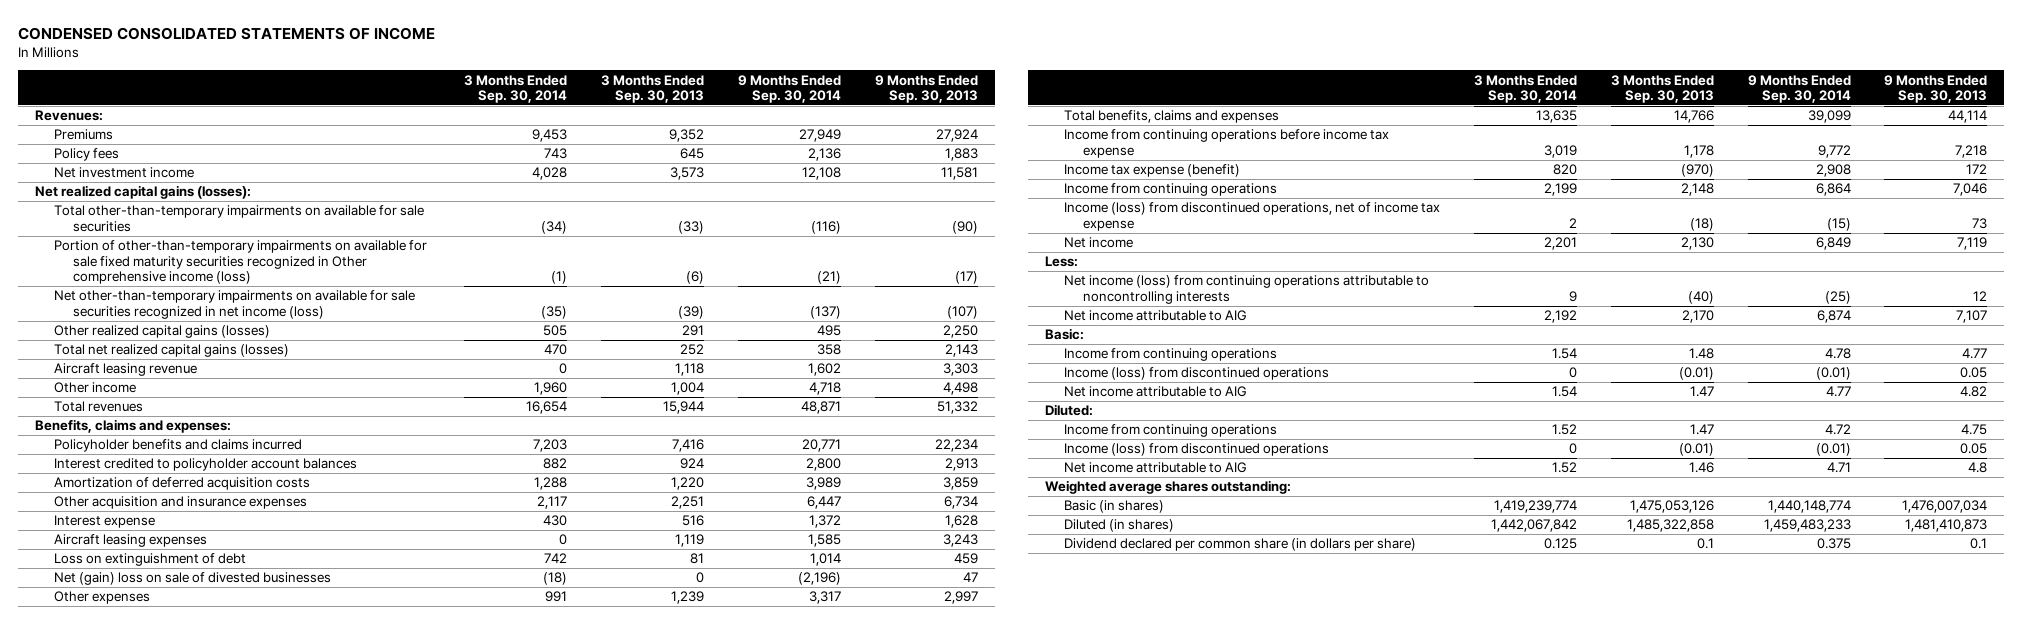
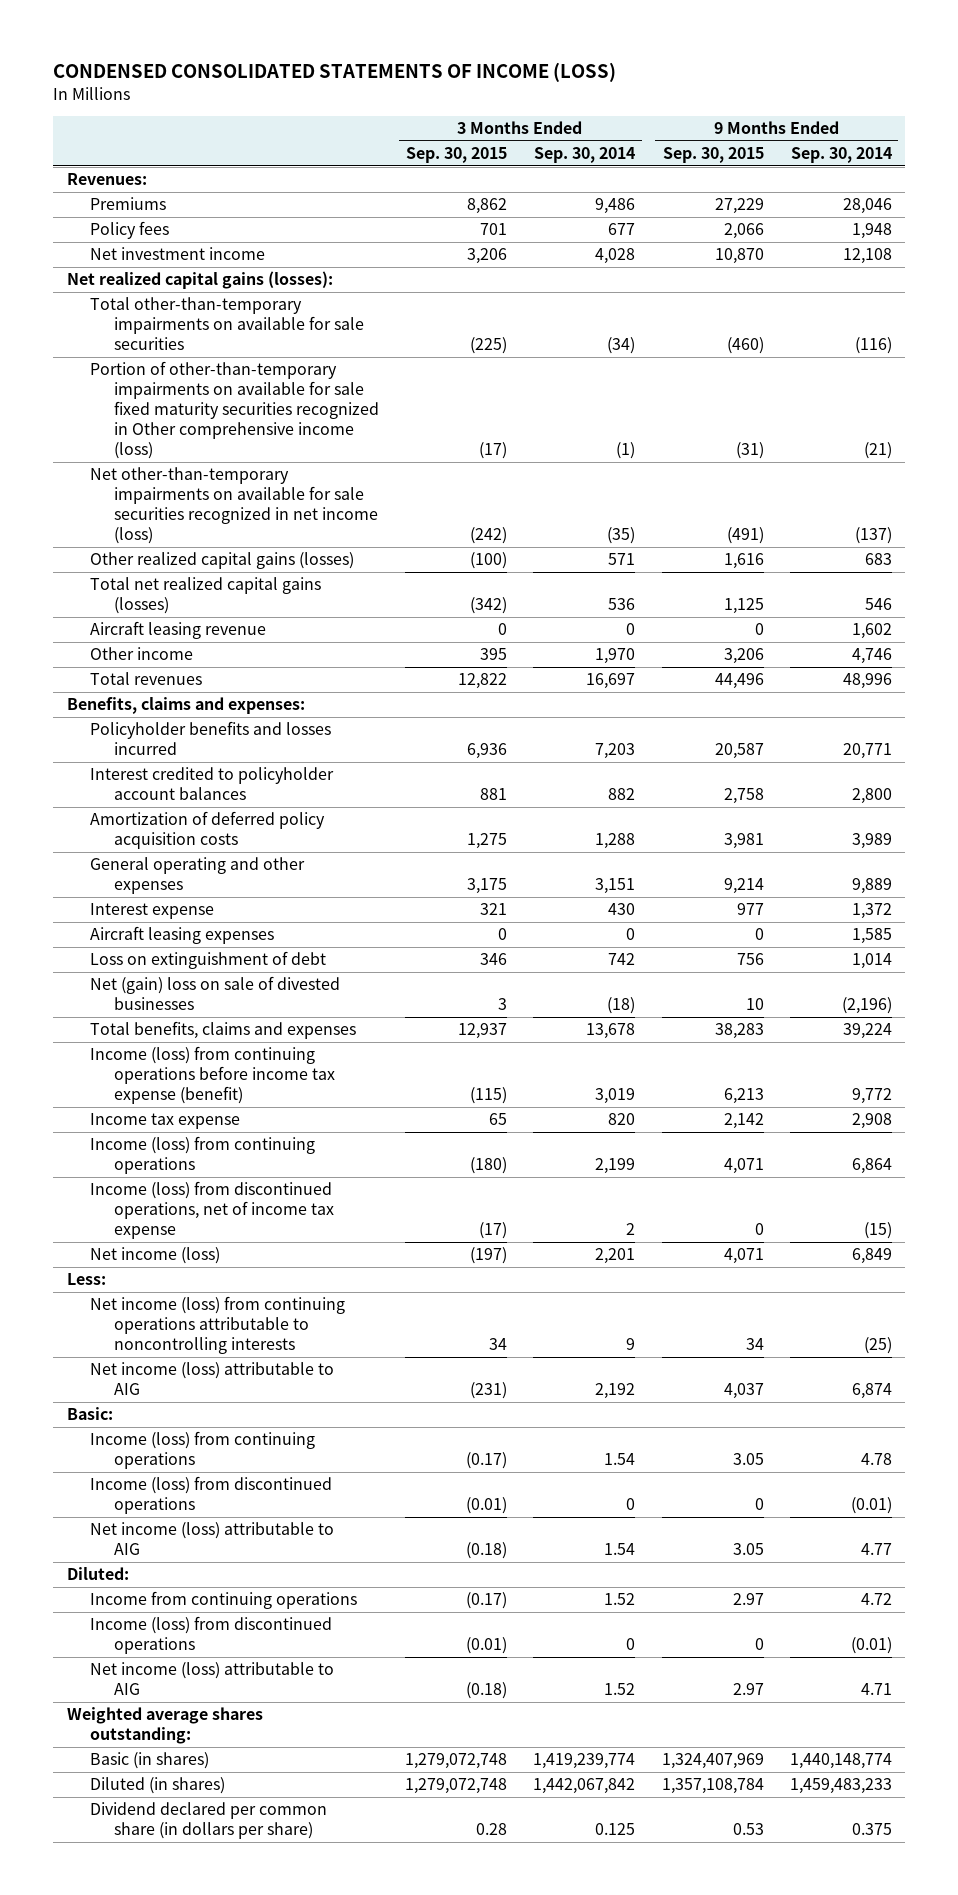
- CONDENSED CONSOLIDATED STATEMENTS OF INCOME
+ CONDENSED CONSOLIDATED STATEMENTS OF INCOME (LOSS)
- | 3 Months Ended Sep. 30, 2014 | 3 Months Ended Sep. 30, 2013 | 9 Months Ended Sep. 30, 2014 | 9 Months Ended Sep. 30, 2013
+ | 3 Months Ended Sep. 30, 2015 | 3 Months Ended Sep. 30, 2014 | 9 Months Ended Sep. 30, 2015 | 9 Months Ended Sep. 30, 2014
- Premiums | 9,453 | 9,352 | 27,949 | 27,924
- Policy fees | 743 | 645 | 2,136 | 1,883
+ Premiums | 8,862 | 9,486 | 27,229 | 28,046
+ Policy fees | 701 | 677 | 2,066 | 1,948
- Other realized capital gains (losses) | 505 | 291 | 495 | 2,250
- Total net realized capital gains (losses) | 470 | 252 | 358 | 2,143
+ Other realized capital gains (losses) | (100) | 571 | 1,616 | 683
+ Total net realized capital gains (losses) | (342) | 536 | 1,125 | 546
- Other income | 1,960 | 1,004 | 4,718 | 4,498
- Total revenues | 16,654 | 15,944 | 48,871 | 51,332
+ Other income | 395 | 1,970 | 3,206 | 4,746
+ Total revenues | 12,822 | 16,697 | 44,496 | 48,996
- Policyholder benefits and claims incurred | 7,203 | 7,416 | 20,771 | 22,234
+ Policyholder benefits and losses incurred | 6,936 | 7,203 | 20,587 | 20,771
- Amortization of deferred acquisition costs | 1,288 | 1,220 | 3,989 | 3,859
- Other acquisition and insurance expenses | 2,117 | 2,251 | 6,447 | 6,734
+ Amortization of deferred policy acquisition costs | 1,275 | 1,288 | 3,981 | 3,989
+ General operating and other expenses | 3,175 | 3,151 | 9,214 | 9,889
- Other expenses | 991 | 1,239 | 3,317 | 2,997
- Total benefits, claims and expenses | 13,635 | 14,766 | 39,099 | 44,114
- Income from continuing operations before income tax expense | 3,019 | 1,178 | 9,772 | 7,218
- Income tax expense (benefit) | 820 | (970) | 2,908 | 172
- Income from continuing operations | 2,199 | 2,148 | 6,864 | 7,046
+ Total benefits, claims and expenses | 12,937 | 13,678 | 38,283 | 39,224
+ Income (loss) from continuing operations before income tax expense (benefit) | (115) | 3,019 | 6,213 | 9,772
+ Income tax expense | 65 | 820 | 2,142 | 2,908
+ Income (loss) from continuing operations | (180) | 2,199 | 4,071 | 6,864
- Net income | 2,201 | 2,130 | 6,849 | 7,119
+ Net income (loss) | (197) | 2,201 | 4,071 | 6,849
- Net income attributable to AIG | 2,192 | 2,170 | 6,874 | 7,107
+ Net income (loss) attributable to AIG | (231) | 2,192 | 4,037 | 6,874
- Income from continuing operations | 1.54 | 1.48 | 4.78 | 4.77
+ Income (loss) from continuing operations | (0.17) | 1.54 | 3.05 | 4.78
- Net income attributable to AIG | 1.54 | 1.47 | 4.77 | 4.82
+ Net income (loss) attributable to AIG | (0.18) | 1.54 | 3.05 | 4.77
- Net income attributable to AIG | 1.52 | 1.46 | 4.71 | 4.8
+ Net income (loss) attributable to AIG | (0.18) | 1.52 | 2.97 | 4.71

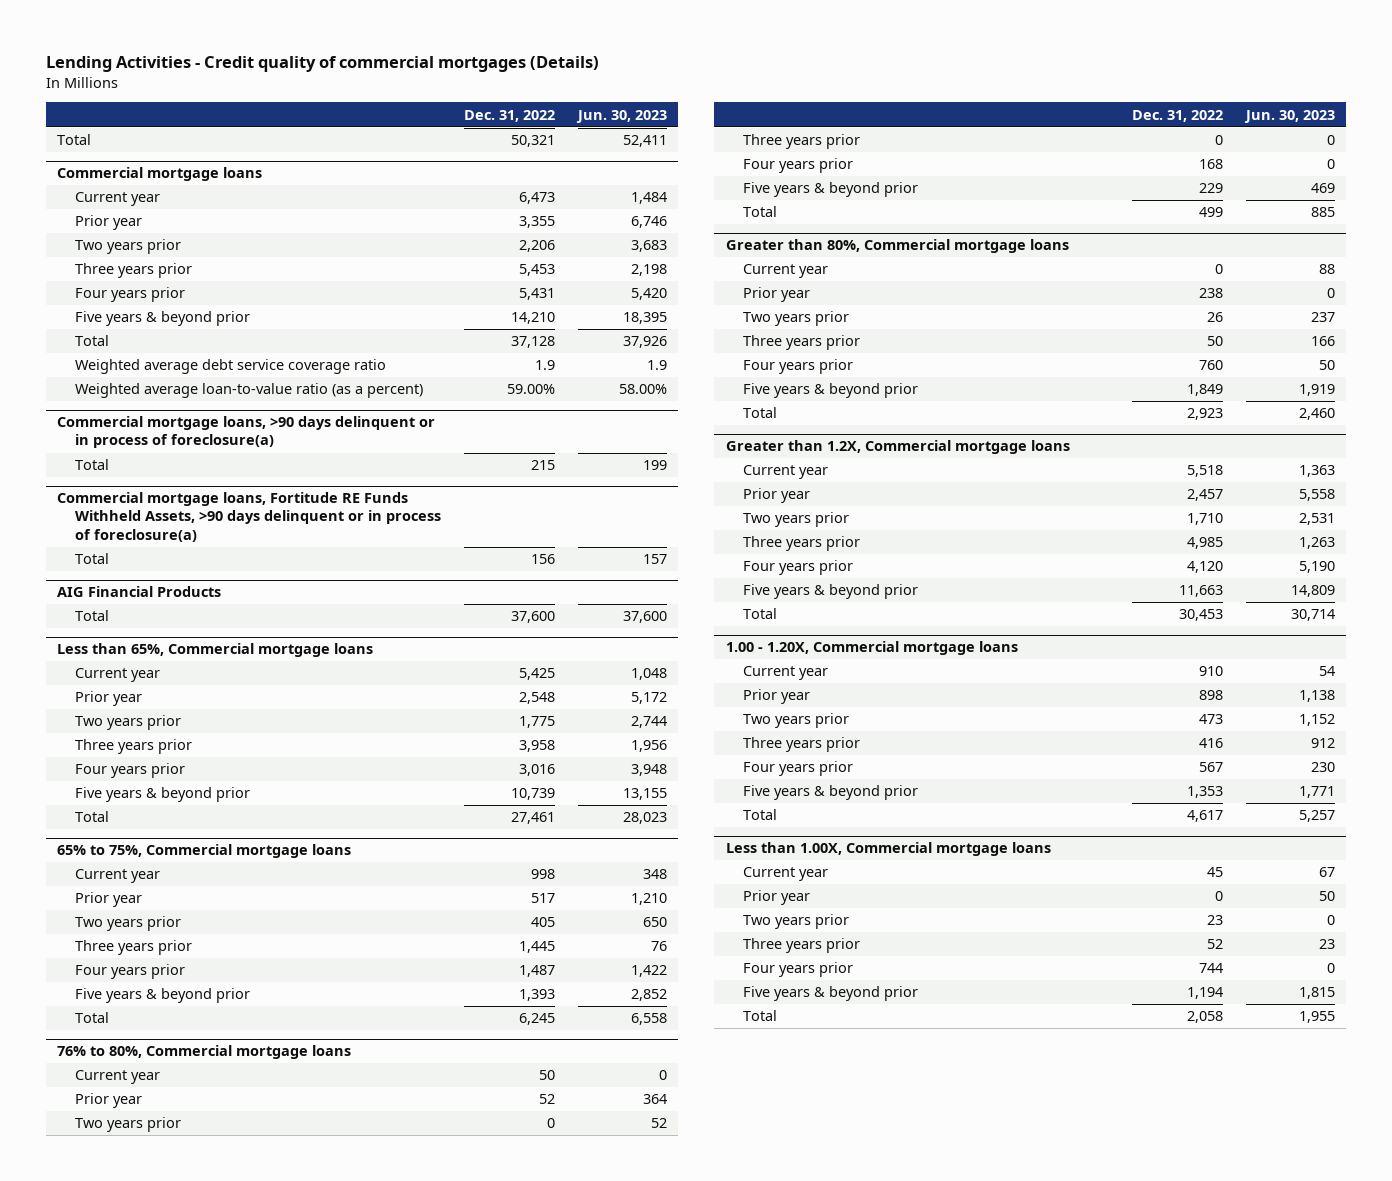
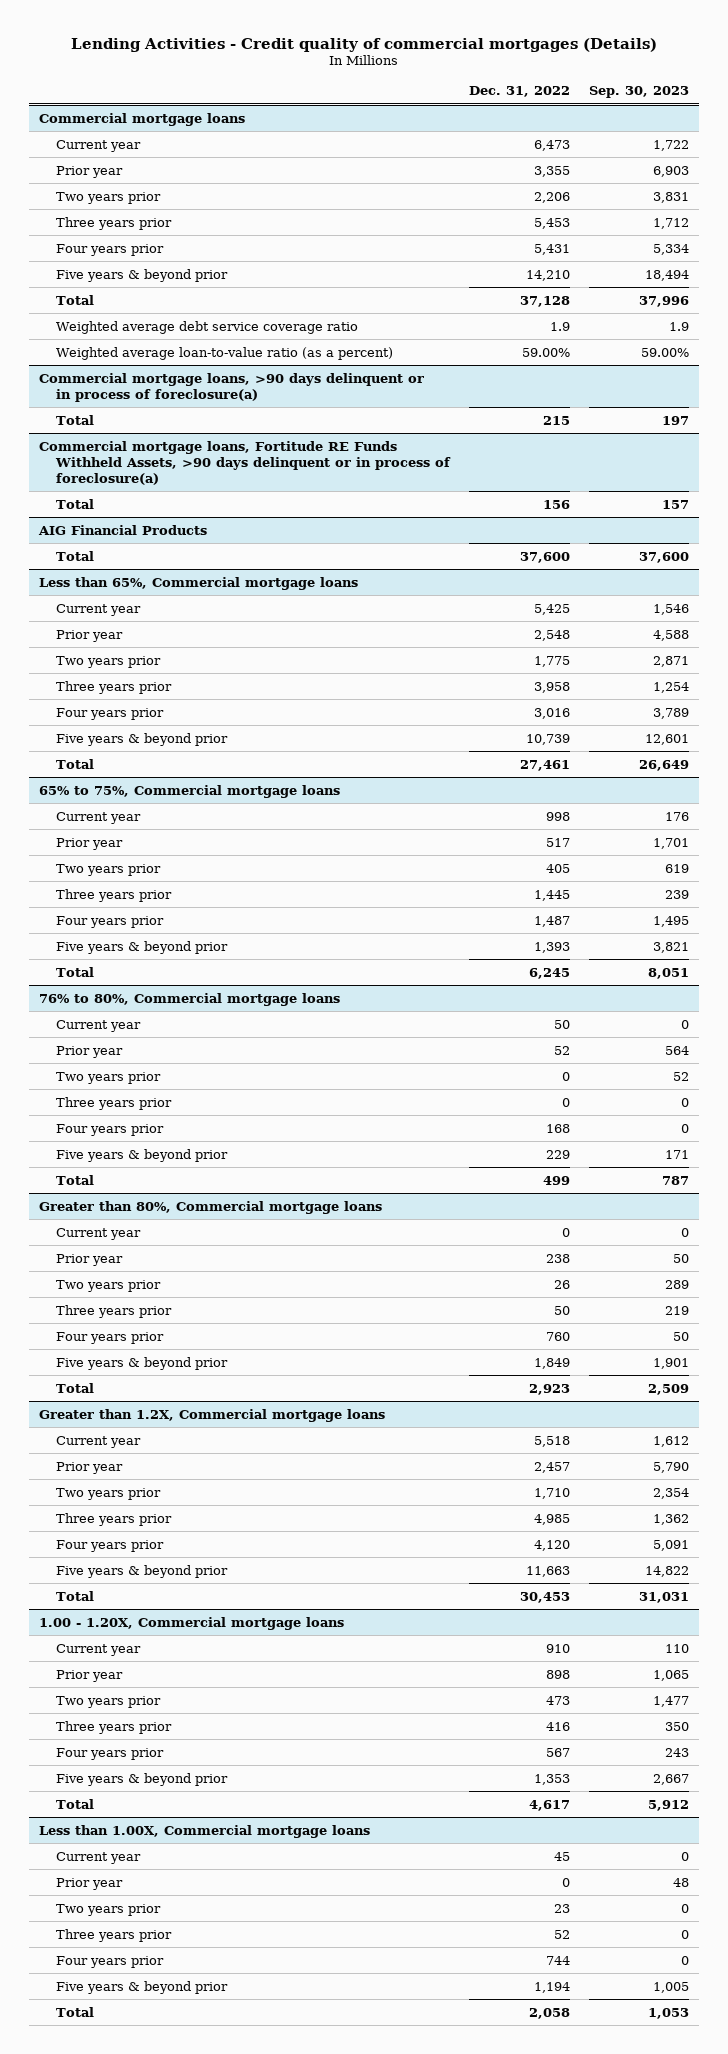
- | Dec. 31, 2022 | Jun. 30, 2023
+ | Dec. 31, 2022 | Sep. 30, 2023
- Total | 50,321 | 52,411

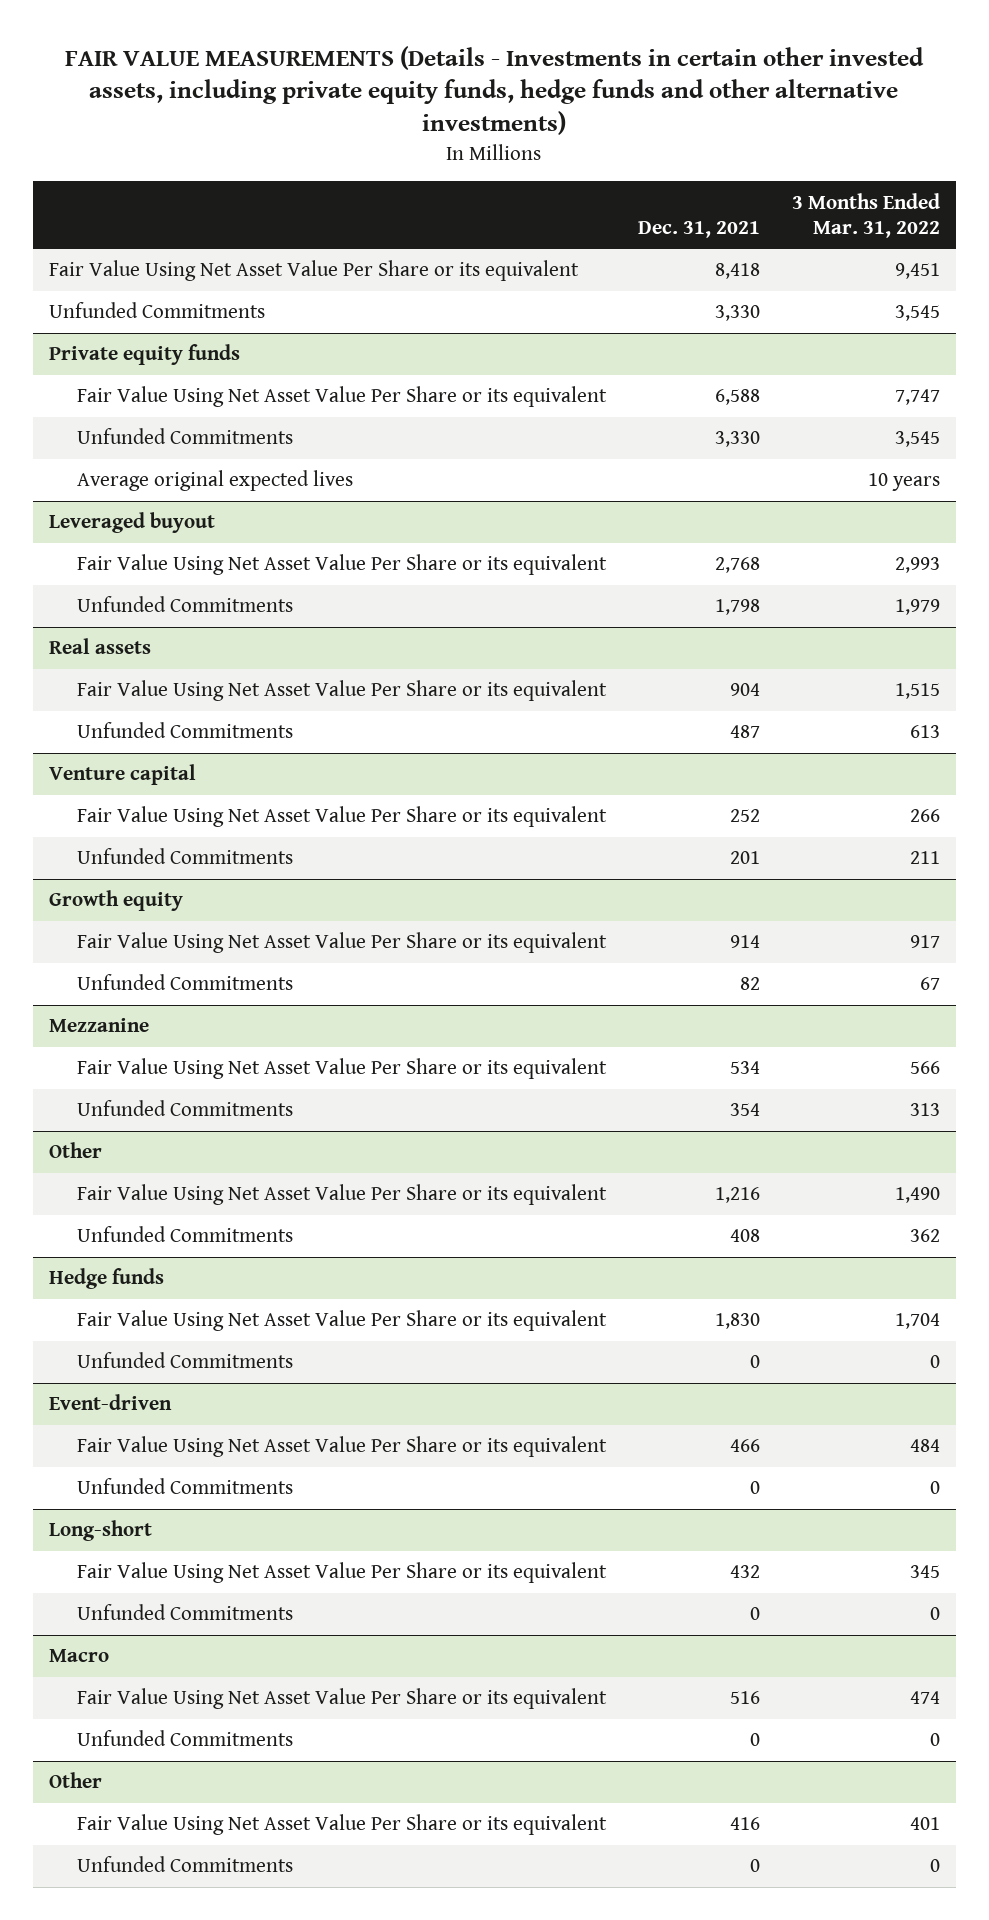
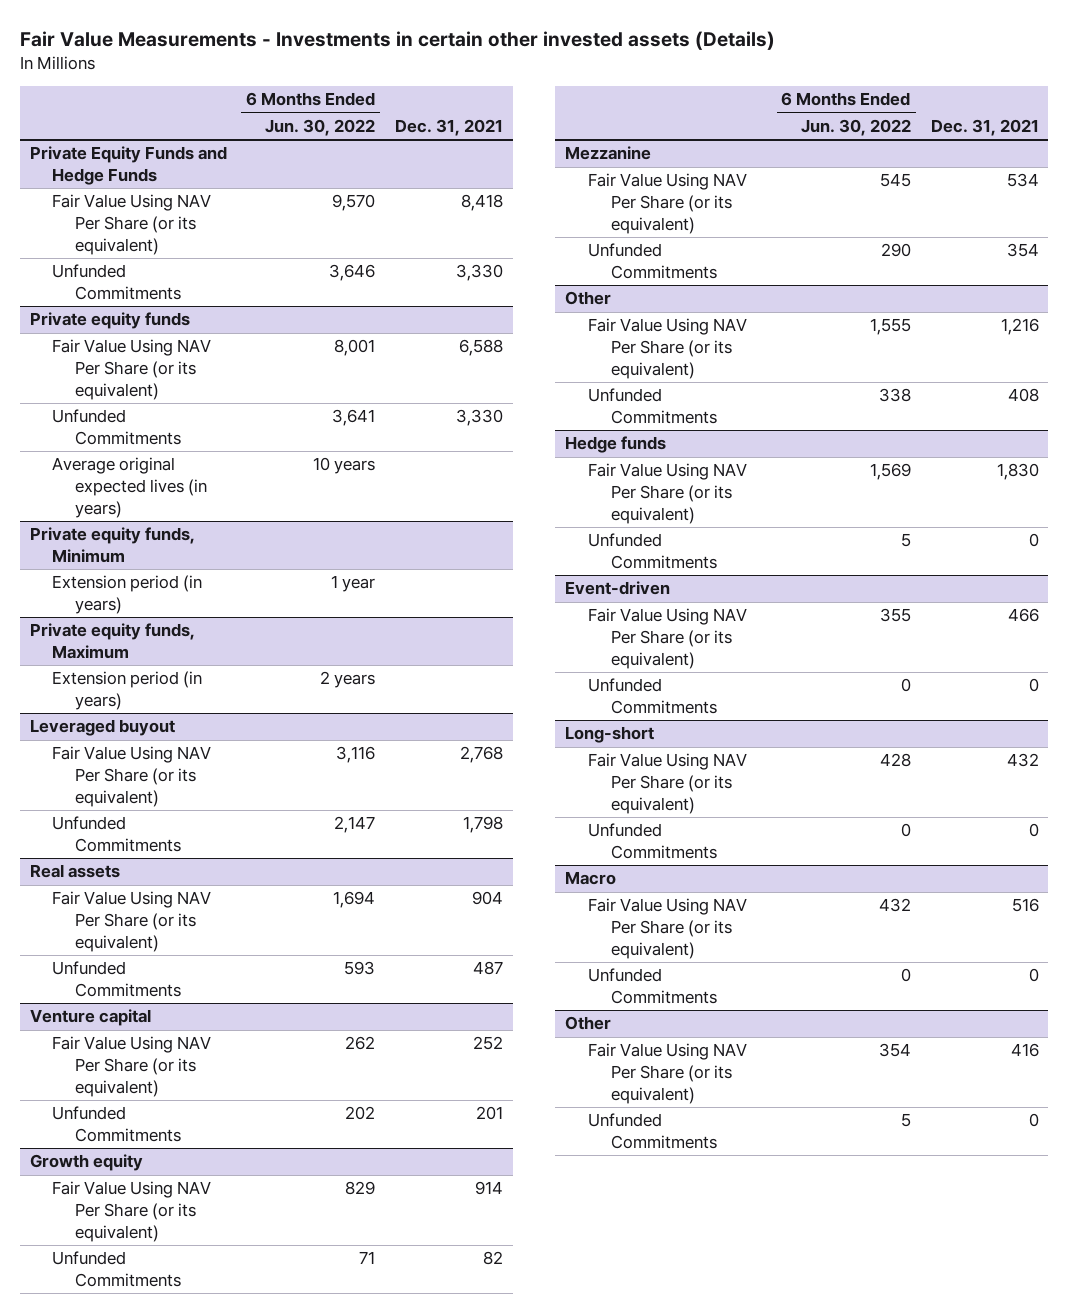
- FAIR VALUE MEASUREMENTS (Details - Investments in certain other invested assets, including private equity funds, hedge funds and other alternative investments)
+ Fair Value Measurements - Investments in certain other invested assets (Details)
- | Dec. 31, 2021 | 3 Months Ended Mar. 31, 2022
+ | 6 Months Ended Jun. 30, 2022 | Dec. 31, 2021
- Fair Value Using Net Asset Value Per Share or its equivalent | 8,418 | 9,451
+ Private Equity Funds and Hedge Funds
+ Fair Value Using NAV Per Share (or its equivalent) | 9,570 | 8,418
@ Private equity funds
- Fair Value Using Net Asset Value Per Share or its equivalent | 6,588 | 7,747
+ Fair Value Using NAV Per Share (or its equivalent) | 8,001 | 6,588
- Average original expected lives | | 10 years
+ Average original expected lives (in years) | 10 years |
+ Private equity funds, Minimum
+ Extension period (in years) | 1 year |
+ Private equity funds, Maximum
+ Extension period (in years) | 2 years |
@ Leveraged buyout
- Fair Value Using Net Asset Value Per Share or its equivalent | 2,768 | 2,993
+ Fair Value Using NAV Per Share (or its equivalent) | 3,116 | 2,768
@ Real assets
- Fair Value Using Net Asset Value Per Share or its equivalent | 904 | 1,515
+ Fair Value Using NAV Per Share (or its equivalent) | 1,694 | 904
@ Venture capital
- Fair Value Using Net Asset Value Per Share or its equivalent | 252 | 266
+ Fair Value Using NAV Per Share (or its equivalent) | 262 | 252
@ Growth equity
- Fair Value Using Net Asset Value Per Share or its equivalent | 914 | 917
+ Fair Value Using NAV Per Share (or its equivalent) | 829 | 914
@ Mezzanine
- Fair Value Using Net Asset Value Per Share or its equivalent | 534 | 566
+ Fair Value Using NAV Per Share (or its equivalent) | 545 | 534
@ Other
- Fair Value Using Net Asset Value Per Share or its equivalent | 1,216 | 1,490
+ Fair Value Using NAV Per Share (or its equivalent) | 1,555 | 1,216
@ Hedge funds
- Fair Value Using Net Asset Value Per Share or its equivalent | 1,830 | 1,704
+ Fair Value Using NAV Per Share (or its equivalent) | 1,569 | 1,830
@ Event-driven
- Fair Value Using Net Asset Value Per Share or its equivalent | 466 | 484
+ Fair Value Using NAV Per Share (or its equivalent) | 355 | 466
@ Long-short
- Fair Value Using Net Asset Value Per Share or its equivalent | 432 | 345
+ Fair Value Using NAV Per Share (or its equivalent) | 428 | 432
@ Macro
- Fair Value Using Net Asset Value Per Share or its equivalent | 516 | 474
+ Fair Value Using NAV Per Share (or its equivalent) | 432 | 516
@ Other
- Fair Value Using Net Asset Value Per Share or its equivalent | 416 | 401
+ Fair Value Using NAV Per Share (or its equivalent) | 354 | 416

